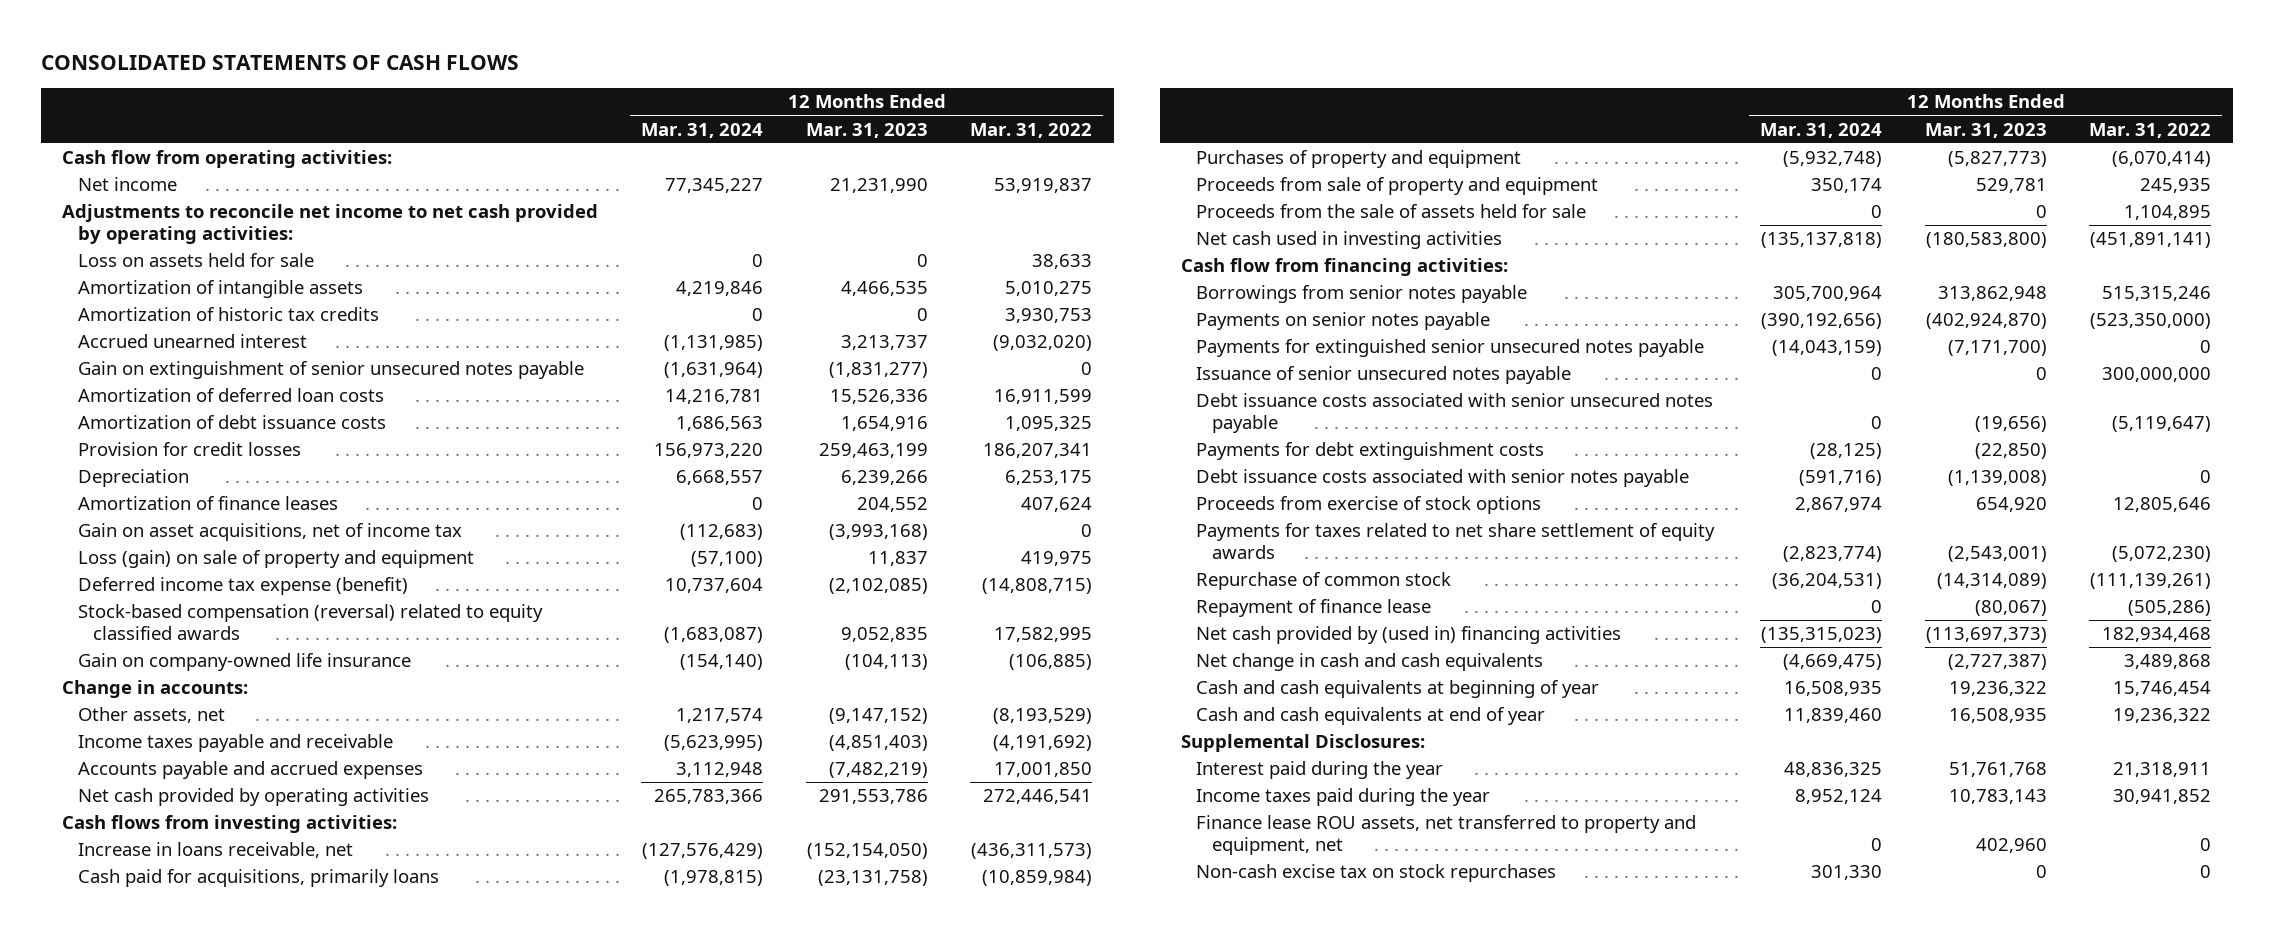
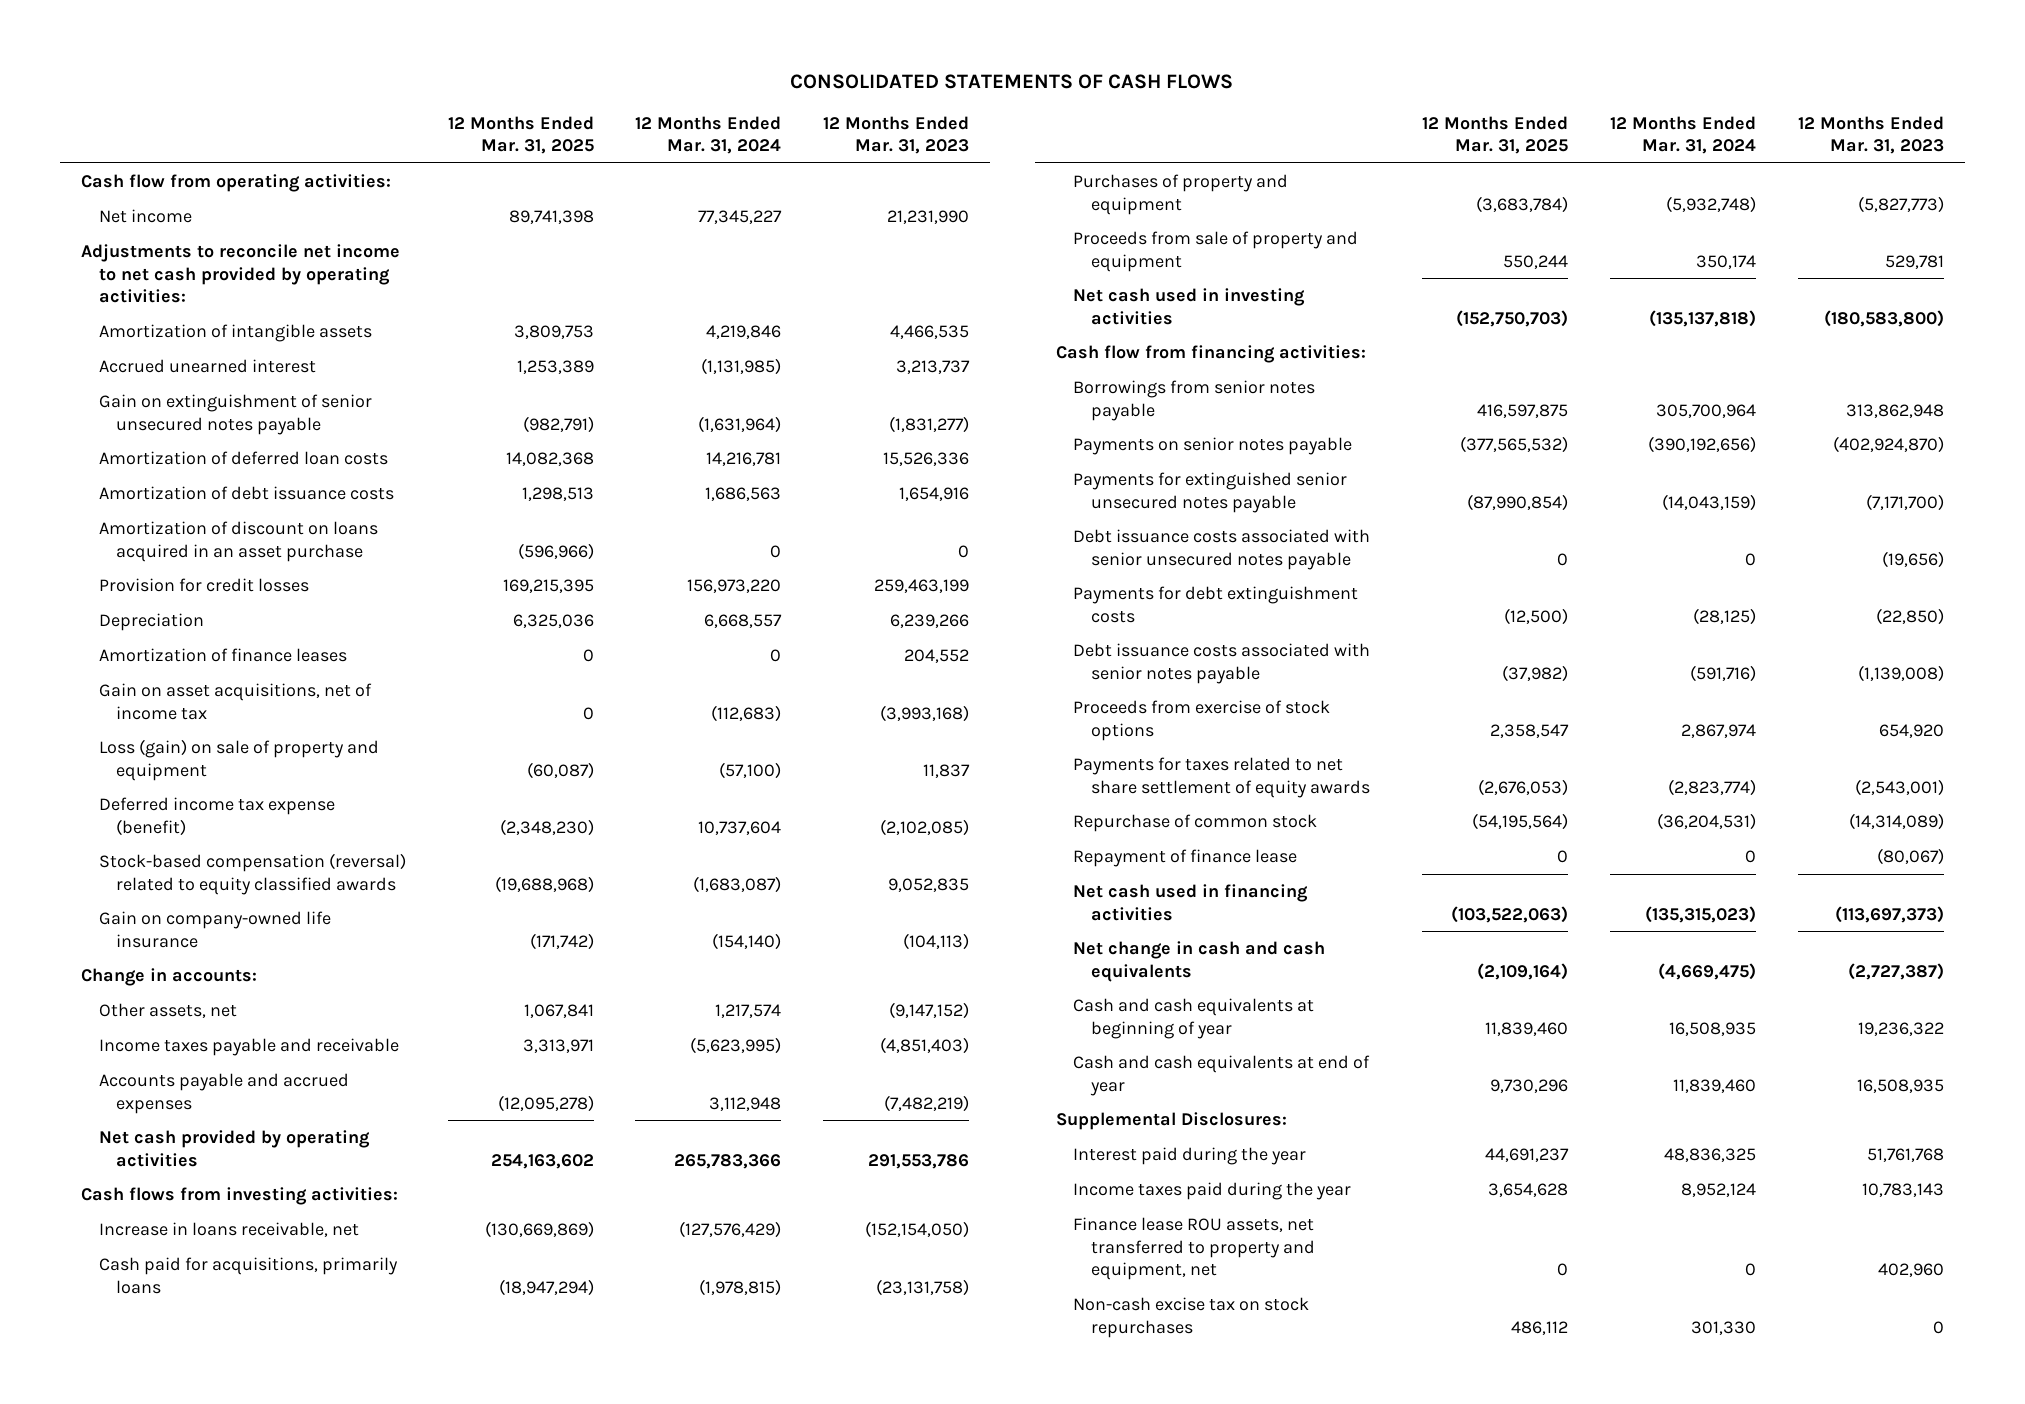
- | 12 Months Ended Mar. 31, 2024 | 12 Months Ended Mar. 31, 2023 | 12 Months Ended Mar. 31, 2022
+ | 12 Months Ended Mar. 31, 2025 | 12 Months Ended Mar. 31, 2024 | 12 Months Ended Mar. 31, 2023
- Loss on assets held for sale | 0 | 0 | 38,633
- Amortization of historic tax credits | 0 | 0 | 3,930,753
+ Amortization of discount on loans acquired in an asset purchase | (596,966) | 0 | 0
- Proceeds from the sale of assets held for sale | 0 | 0 | 1,104,895
- Issuance of senior unsecured notes payable | 0 | 0 | 300,000,000
- Net cash provided by (used in) financing activities | (135,315,023) | (113,697,373) | 182,934,468
+ Net cash used in financing activities | (103,522,063) | (135,315,023) | (113,697,373)

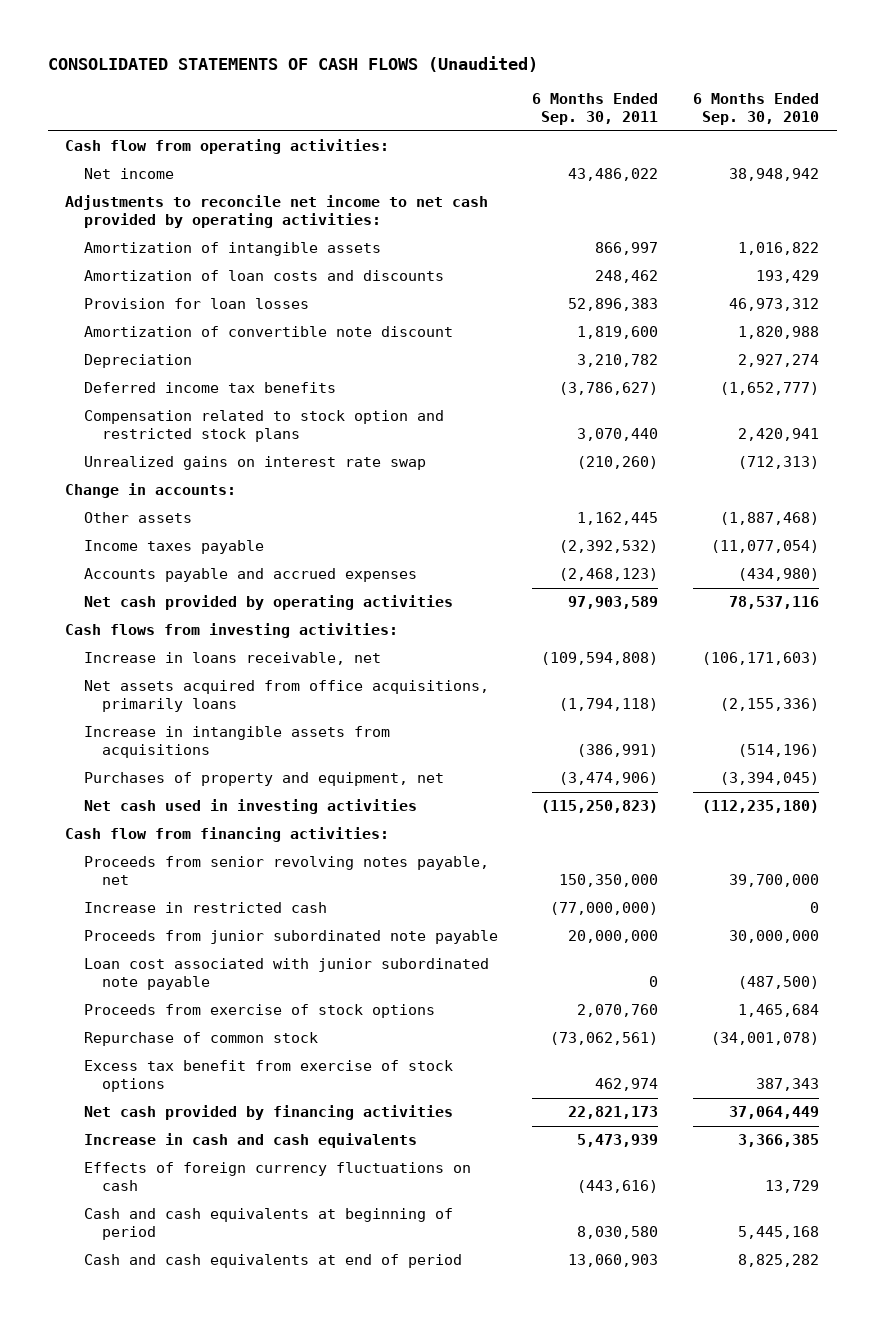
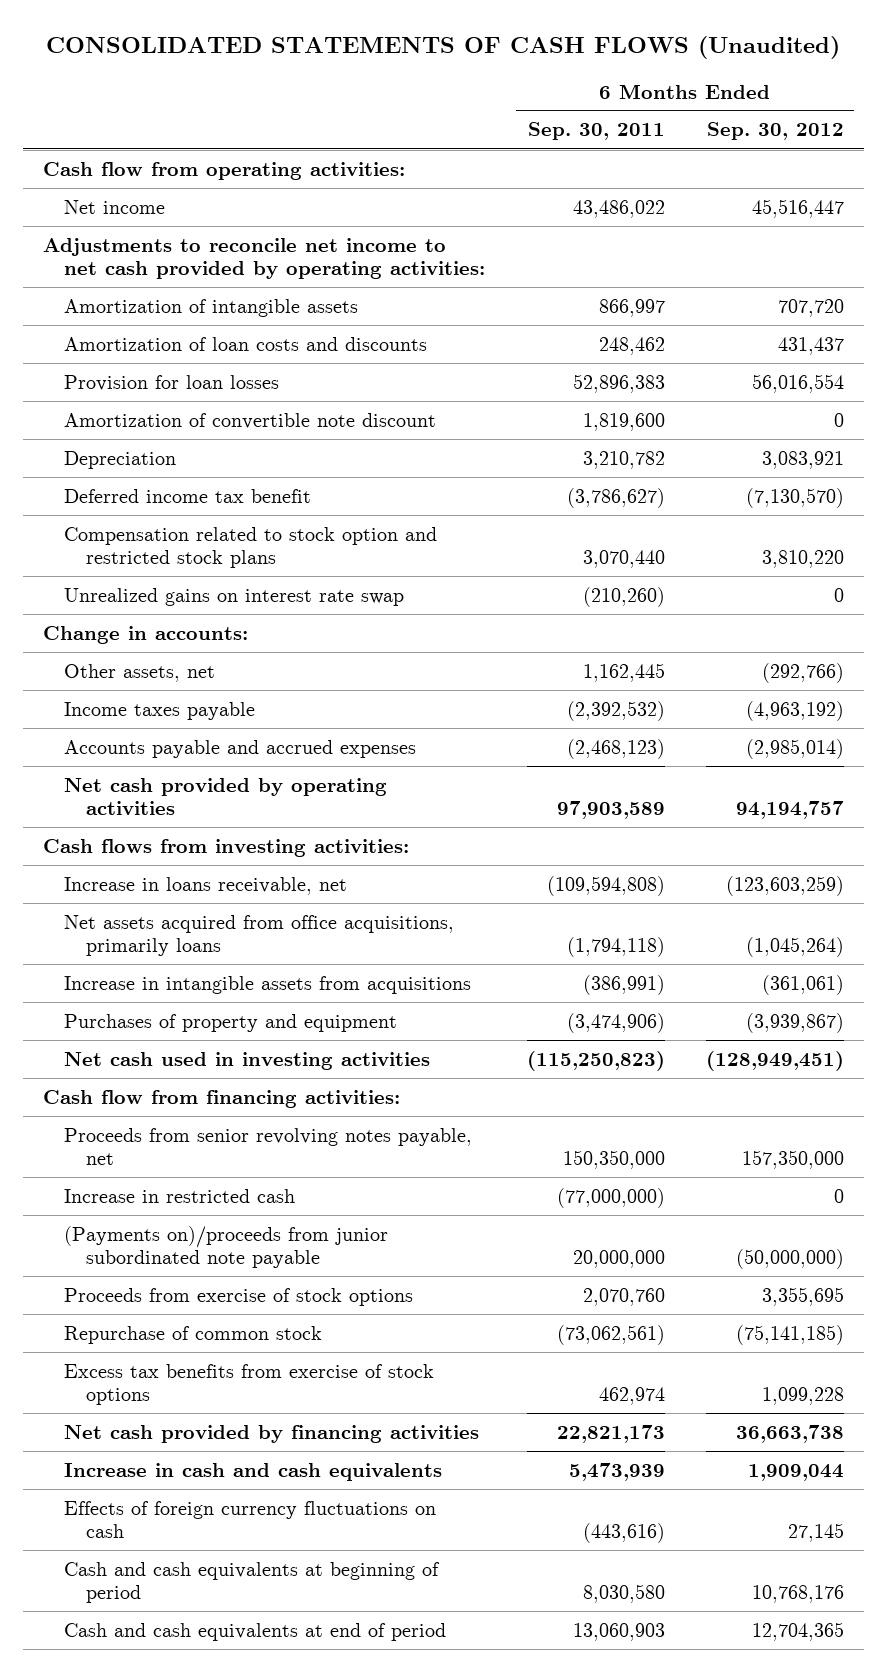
- | 6 Months Ended Sep. 30, 2011 | 6 Months Ended Sep. 30, 2010
+ | 6 Months Ended Sep. 30, 2011 | 6 Months Ended Sep. 30, 2012
- Deferred income tax benefits | (3,786,627) | (1,652,777)
+ Deferred income tax benefit | (3,786,627) | (7,130,570)
- Other assets | 1,162,445 | (1,887,468)
+ Other assets, net | 1,162,445 | (292,766)
- Purchases of property and equipment, net | (3,474,906) | (3,394,045)
+ Purchases of property and equipment | (3,474,906) | (3,939,867)
- Proceeds from junior subordinated note payable | 20,000,000 | 30,000,000
- Loan cost associated with junior subordinated note payable | 0 | (487,500)
+ (Payments on)/proceeds from junior subordinated note payable | 20,000,000 | (50,000,000)
- Excess tax benefit from exercise of stock options | 462,974 | 387,343
+ Excess tax benefits from exercise of stock options | 462,974 | 1,099,228

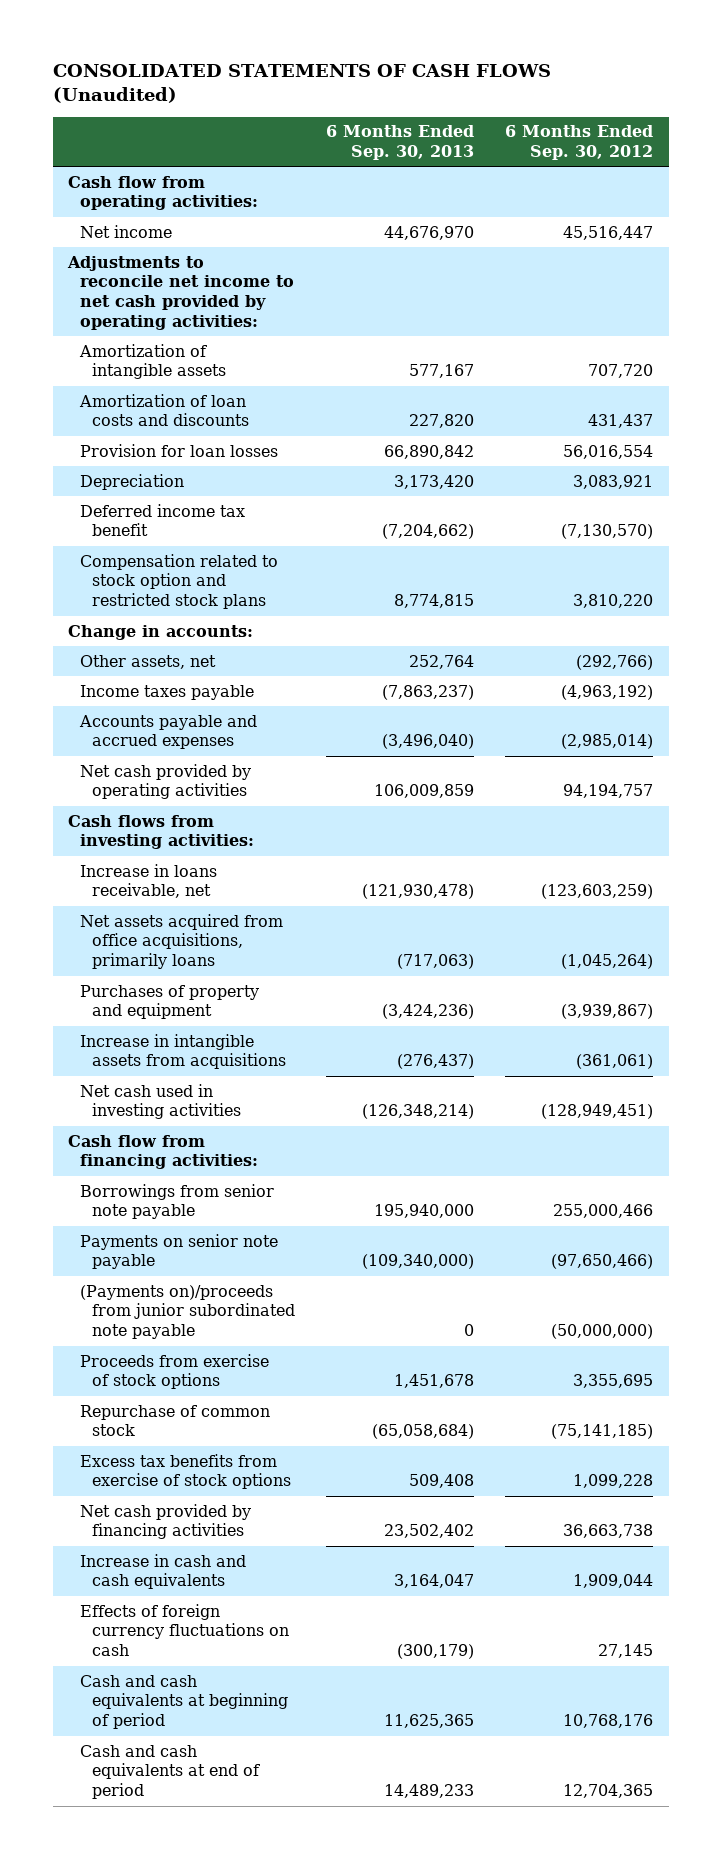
- | 6 Months Ended Sep. 30, 2011 | 6 Months Ended Sep. 30, 2012
+ | 6 Months Ended Sep. 30, 2013 | 6 Months Ended Sep. 30, 2012
- Amortization of convertible note discount | 1,819,600 | 0
- Unrealized gains on interest rate swap | (210,260) | 0
moved down: Increase in intangible assets from acquisitions | (276,437) | (361,061)
- Proceeds from senior revolving notes payable, net | 150,350,000 | 157,350,000
- Increase in restricted cash | (77,000,000) | 0
+ Borrowings from senior note payable | 195,940,000 | 255,000,466
+ Payments on senior note payable | (109,340,000) | (97,650,466)

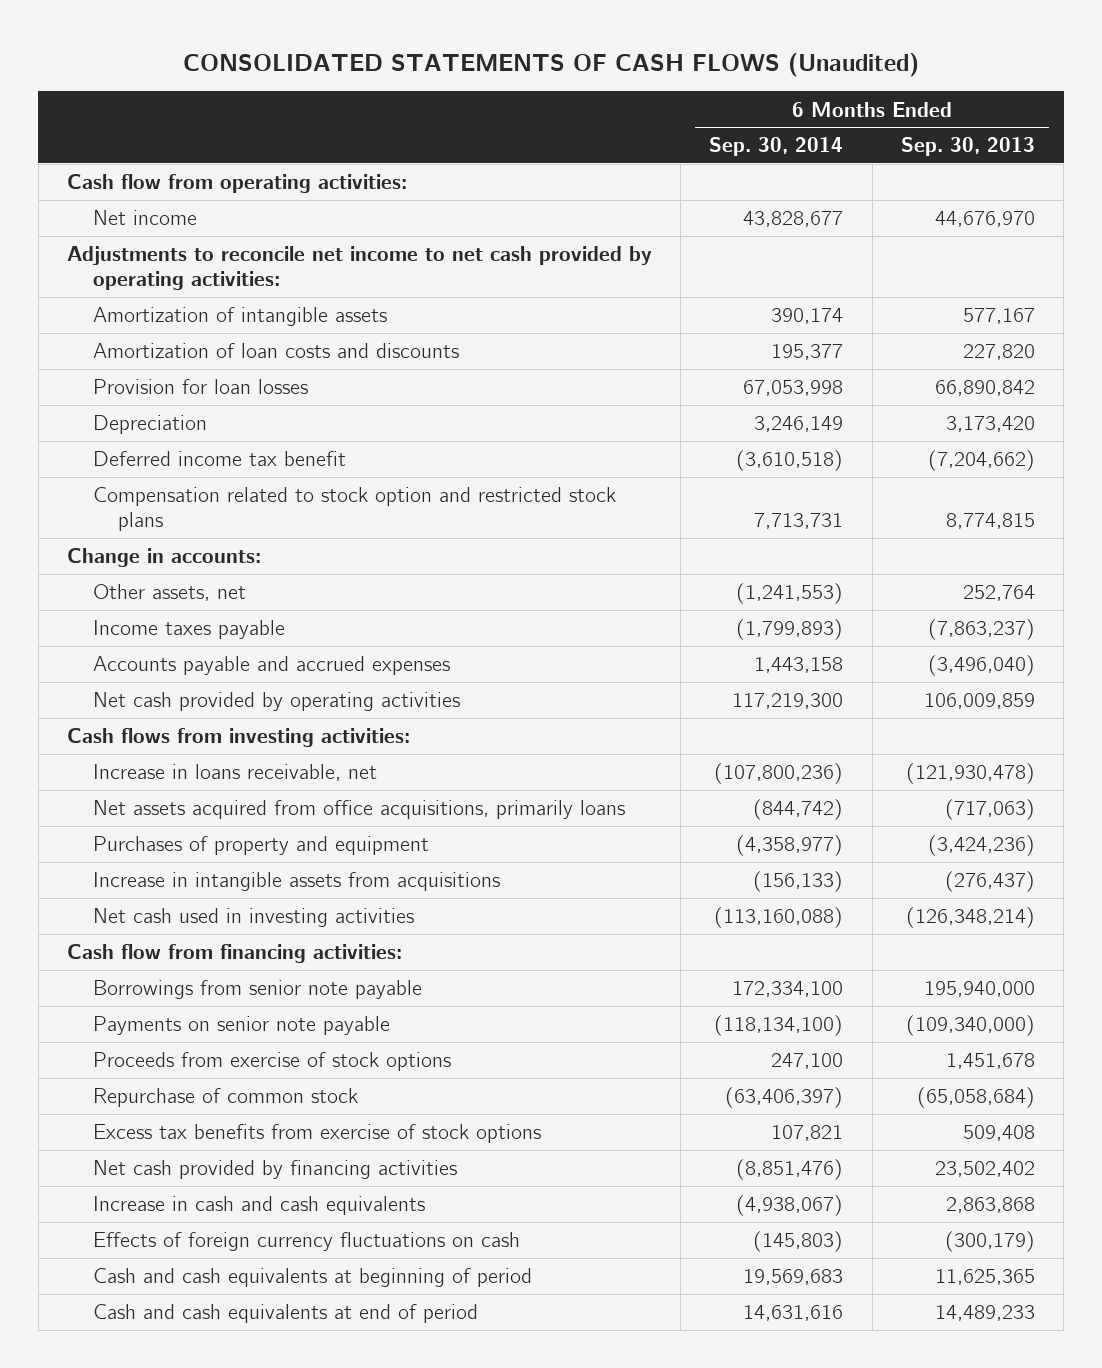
- | 6 Months Ended Sep. 30, 2013 | 6 Months Ended Sep. 30, 2012
+ | 6 Months Ended Sep. 30, 2014 | 6 Months Ended Sep. 30, 2013
- (Payments on)/proceeds from junior subordinated note payable | 0 | (50,000,000)
- Increase in cash and cash equivalents | 3,164,047 | 1,909,044
+ Increase in cash and cash equivalents | (4,938,067) | 2,863,868

